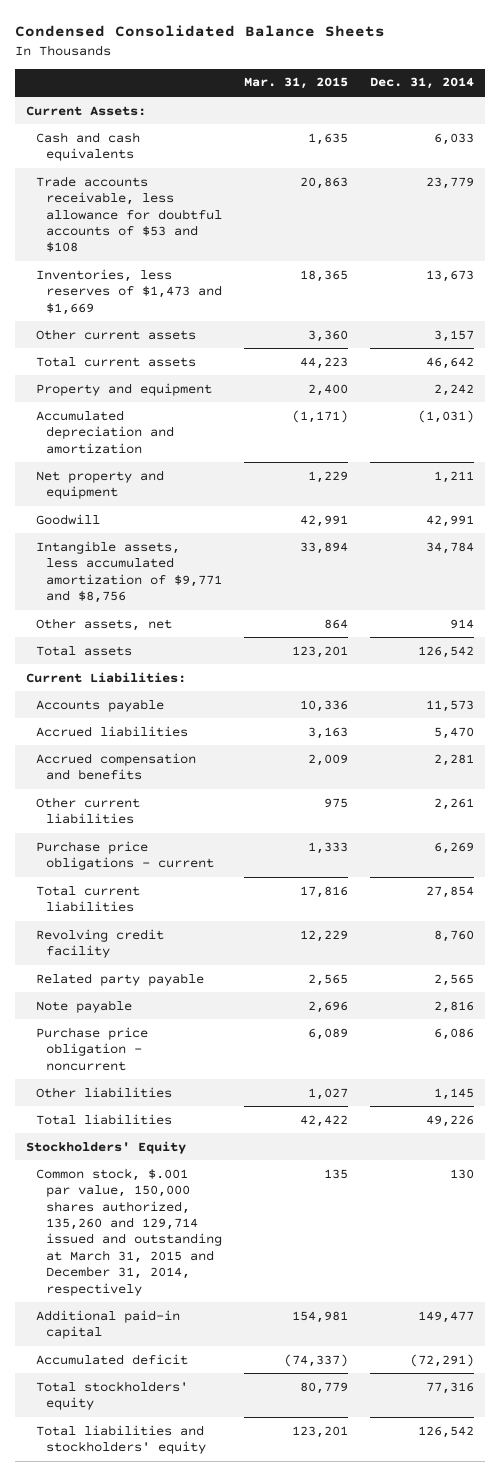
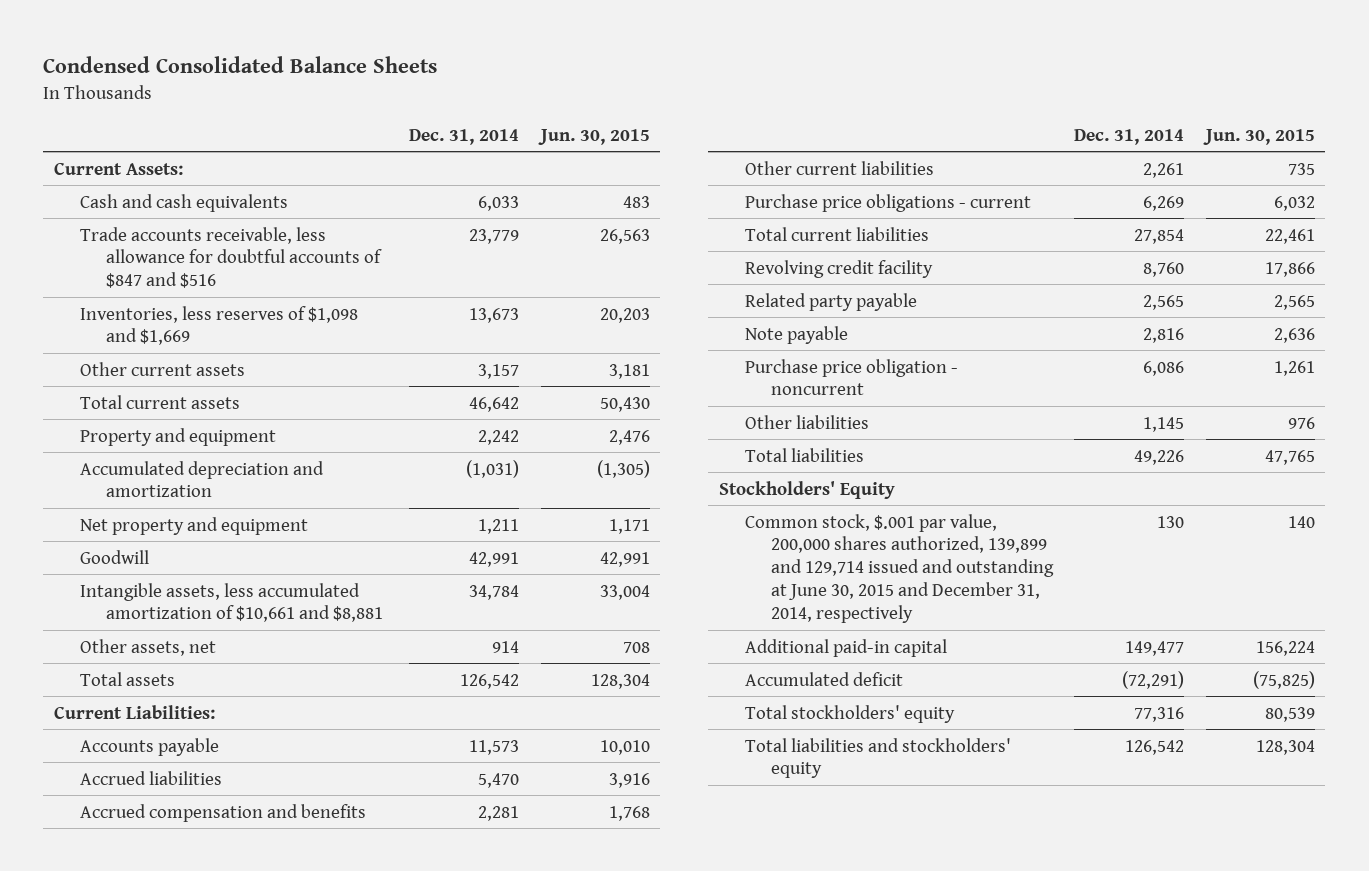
- | Mar. 31, 2015 | Dec. 31, 2014
+ | Dec. 31, 2014 | Jun. 30, 2015
- Trade accounts receivable, less allowance for doubtful accounts of $53 and $108 | 20,863 | 23,779
- Inventories, less reserves of $1,473 and $1,669 | 18,365 | 13,673
+ Trade accounts receivable, less allowance for doubtful accounts of $847 and $516 | 23,779 | 26,563
+ Inventories, less reserves of $1,098 and $1,669 | 13,673 | 20,203
- Intangible assets, less accumulated amortization of $9,771 and $8,756 | 33,894 | 34,784
+ Intangible assets, less accumulated amortization of $10,661 and $8,881 | 34,784 | 33,004
- Common stock, $.001 par value, 150,000 shares authorized, 135,260 and 129,714 issued and outstanding at March 31, 2015 and December 31, 2014, respectively | 135 | 130
+ Common stock, $.001 par value, 200,000 shares authorized, 139,899 and 129,714 issued and outstanding at June 30, 2015 and December 31, 2014, respectively | 130 | 140

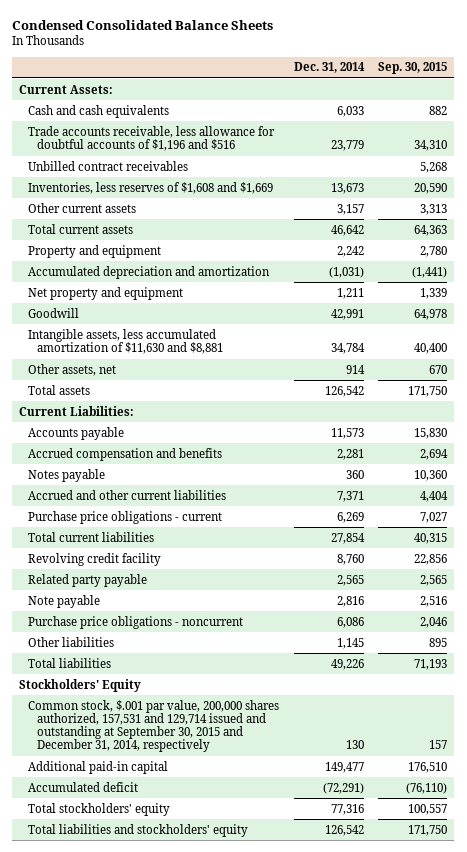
- | Dec. 31, 2014 | Jun. 30, 2015
+ | Dec. 31, 2014 | Sep. 30, 2015
- Trade accounts receivable, less allowance for doubtful accounts of $847 and $516 | 23,779 | 26,563
- Inventories, less reserves of $1,098 and $1,669 | 13,673 | 20,203
+ Trade accounts receivable, less allowance for doubtful accounts of $1,196 and $516 | 23,779 | 34,310
+ Unbilled contract receivables | | 5,268
+ Inventories, less reserves of $1,608 and $1,669 | 13,673 | 20,590
- Intangible assets, less accumulated amortization of $10,661 and $8,881 | 34,784 | 33,004
+ Intangible assets, less accumulated amortization of $11,630 and $8,881 | 34,784 | 40,400
- Accrued liabilities | 5,470 | 3,916
- Other current liabilities | 2,261 | 735
+ Notes payable | 360 | 10,360
+ Accrued and other current liabilities | 7,371 | 4,404
- Purchase price obligation - noncurrent | 6,086 | 1,261
+ Purchase price obligations - noncurrent | 6,086 | 2,046
- Common stock, $.001 par value, 200,000 shares authorized, 139,899 and 129,714 issued and outstanding at June 30, 2015 and December 31, 2014, respectively | 130 | 140
+ Common stock, $.001 par value, 200,000 shares authorized, 157,531 and 129,714 issued and outstanding at September 30, 2015 and December 31, 2014, respectively | 130 | 157

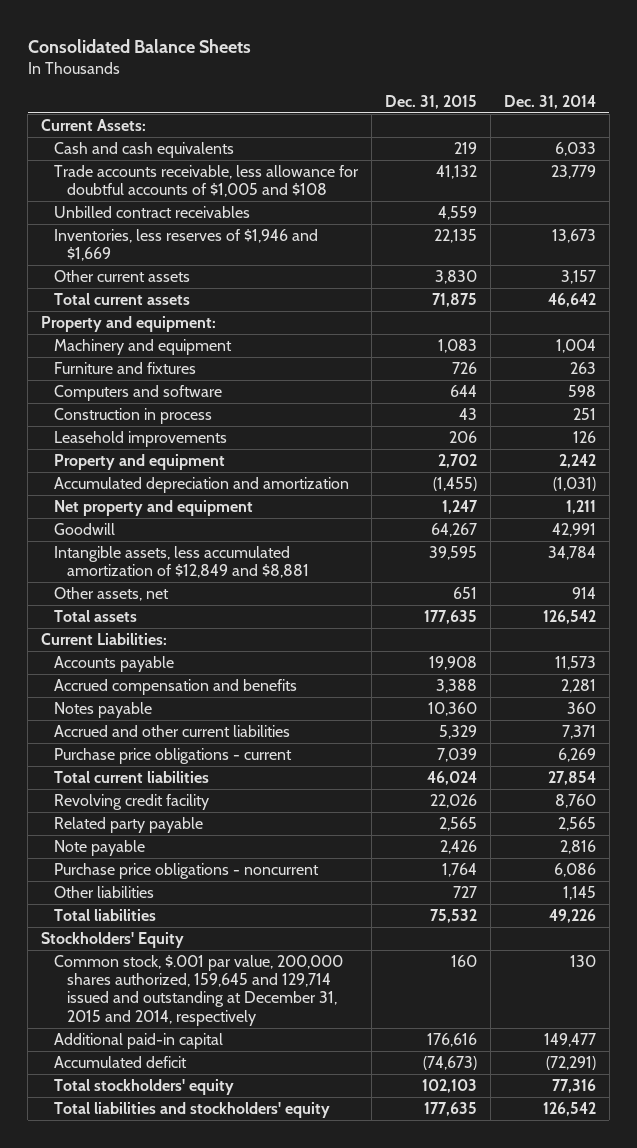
- Condensed Consolidated Balance Sheets
+ Consolidated Balance Sheets
- | Dec. 31, 2014 | Sep. 30, 2015
+ | Dec. 31, 2015 | Dec. 31, 2014
- Trade accounts receivable, less allowance for doubtful accounts of $1,196 and $516 | 23,779 | 34,310
+ Trade accounts receivable, less allowance for doubtful accounts of $1,005 and $108 | 41,132 | 23,779
- Inventories, less reserves of $1,608 and $1,669 | 13,673 | 20,590
+ Inventories, less reserves of $1,946 and $1,669 | 22,135 | 13,673
+ Property and equipment:
+ Machinery and equipment | 1,083 | 1,004
+ Furniture and fixtures | 726 | 263
+ Computers and software | 644 | 598
+ Construction in process | 43 | 251
+ Leasehold improvements | 206 | 126
- Intangible assets, less accumulated amortization of $11,630 and $8,881 | 34,784 | 40,400
+ Intangible assets, less accumulated amortization of $12,849 and $8,881 | 39,595 | 34,784
- Common stock, $.001 par value, 200,000 shares authorized, 157,531 and 129,714 issued and outstanding at September 30, 2015 and December 31, 2014, respectively | 130 | 157
+ Common stock, $.001 par value, 200,000 shares authorized, 159,645 and 129,714 issued and outstanding at December 31, 2015 and 2014, respectively | 160 | 130

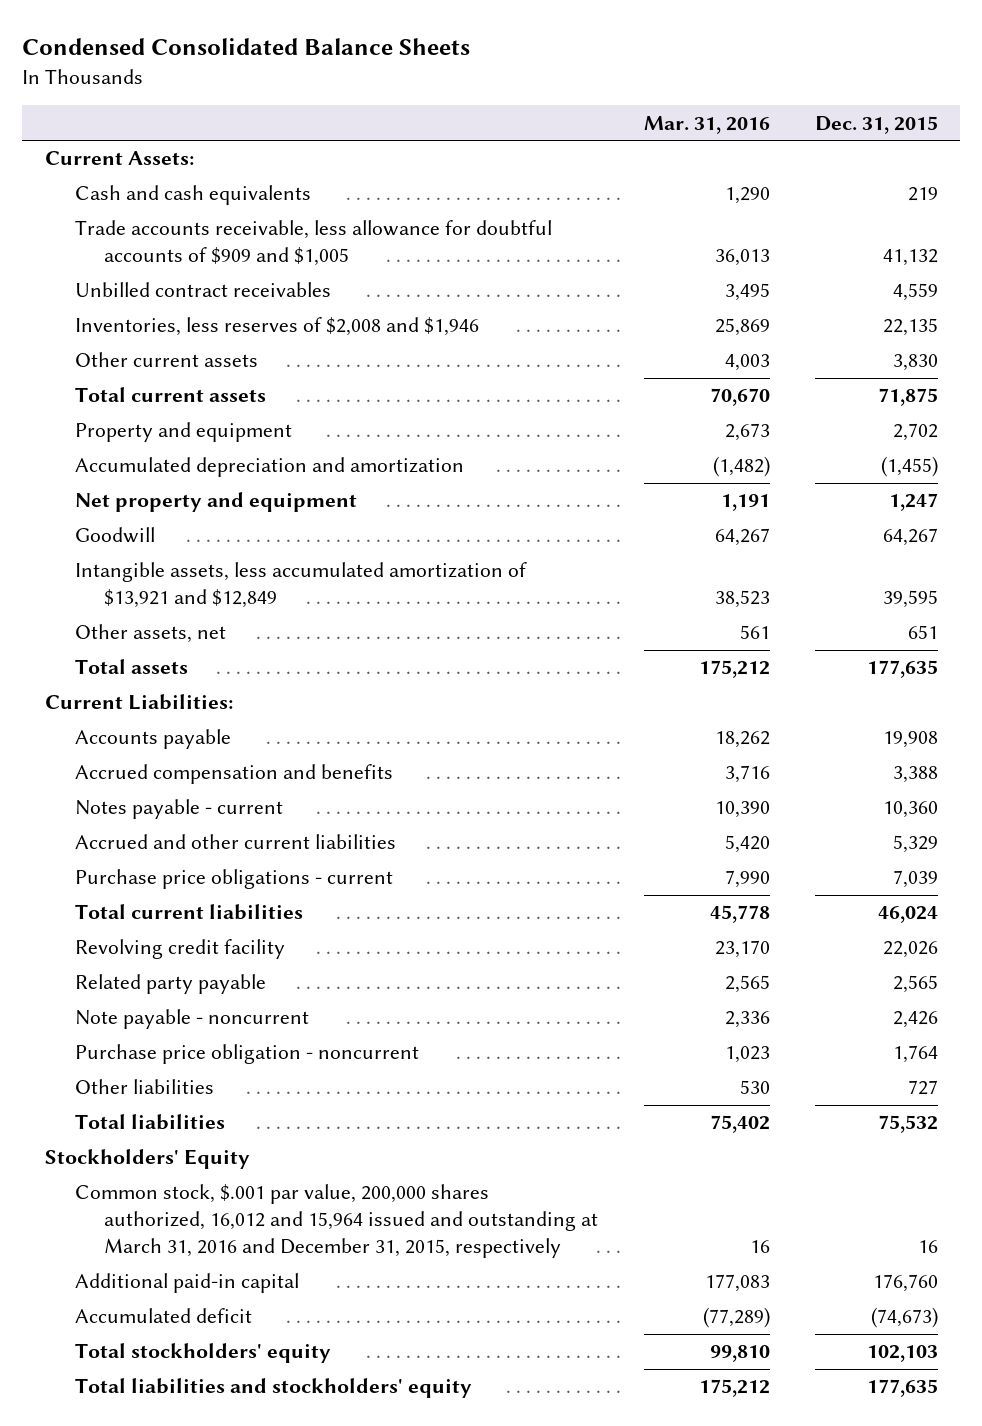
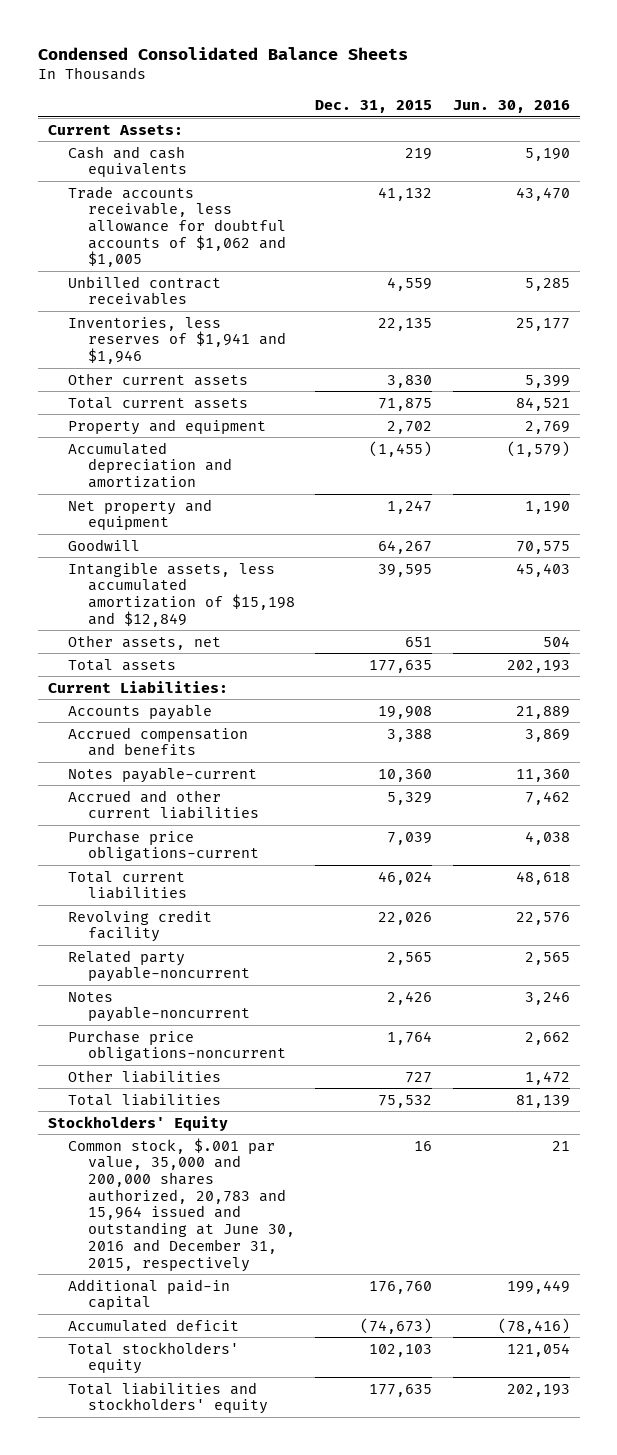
- | Mar. 31, 2016 | Dec. 31, 2015
+ | Dec. 31, 2015 | Jun. 30, 2016
- Trade accounts receivable, less allowance for doubtful accounts of $909 and $1,005 | 36,013 | 41,132
+ Trade accounts receivable, less allowance for doubtful accounts of $1,062 and $1,005 | 41,132 | 43,470
- Inventories, less reserves of $2,008 and $1,946 | 25,869 | 22,135
+ Inventories, less reserves of $1,941 and $1,946 | 22,135 | 25,177
- Intangible assets, less accumulated amortization of $13,921 and $12,849 | 38,523 | 39,595
+ Intangible assets, less accumulated amortization of $15,198 and $12,849 | 39,595 | 45,403
- Notes payable - current | 10,390 | 10,360
+ Notes payable-current | 10,360 | 11,360
- Purchase price obligations - current | 7,990 | 7,039
+ Purchase price obligations-current | 7,039 | 4,038
- Related party payable | 2,565 | 2,565
- Note payable - noncurrent | 2,336 | 2,426
- Purchase price obligation - noncurrent | 1,023 | 1,764
+ Related party payable-noncurrent | 2,565 | 2,565
+ Notes payable-noncurrent | 2,426 | 3,246
+ Purchase price obligations-noncurrent | 1,764 | 2,662
- Common stock, $.001 par value, 200,000 shares authorized, 16,012 and 15,964 issued and outstanding at March 31, 2016 and December 31, 2015, respectively | 16 | 16
+ Common stock, $.001 par value, 35,000 and 200,000 shares authorized, 20,783 and 15,964 issued and outstanding at June 30, 2016 and December 31, 2015, respectively | 16 | 21

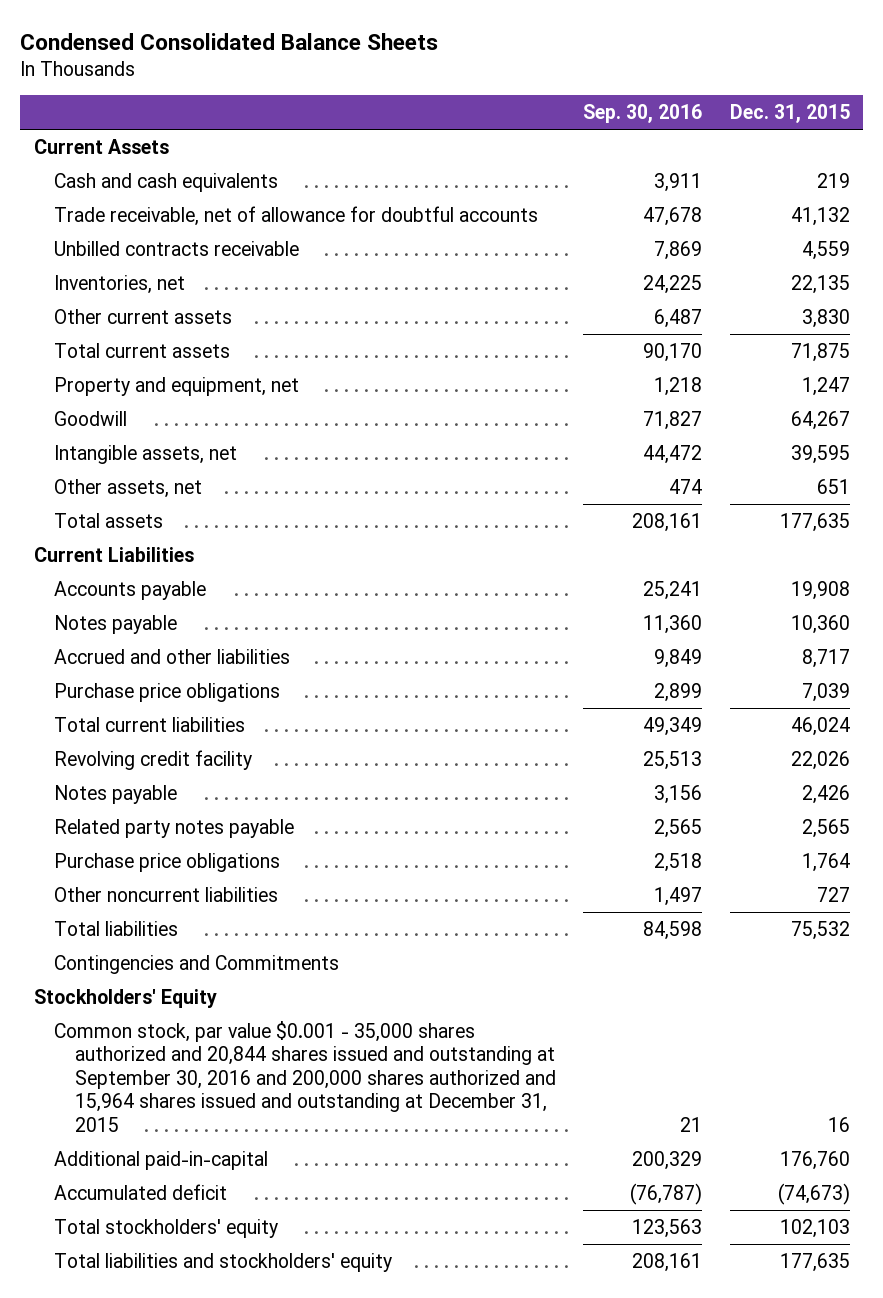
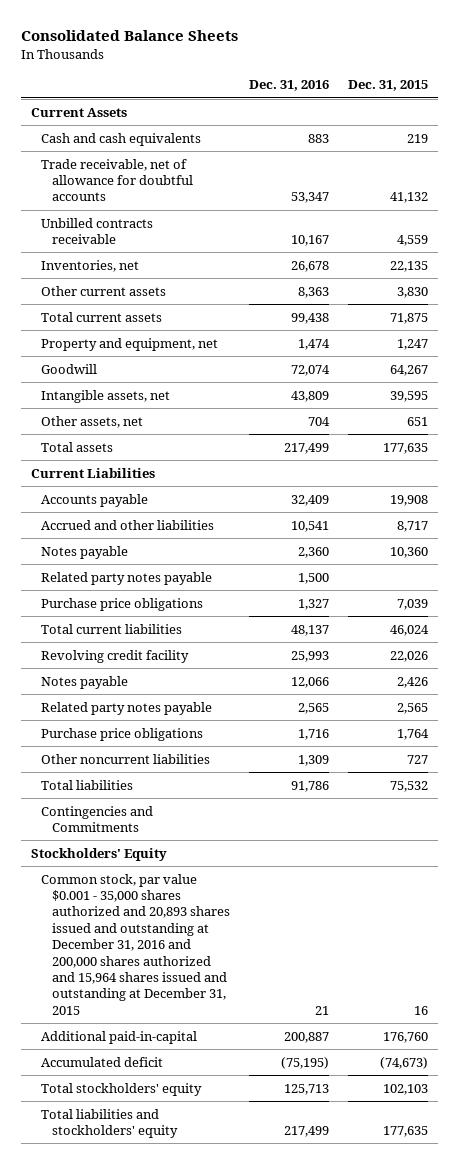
- Condensed Consolidated Balance Sheets
+ Consolidated Balance Sheets
- | Sep. 30, 2016 | Dec. 31, 2015
+ | Dec. 31, 2016 | Dec. 31, 2015
moved down: Notes payable | 2,360 | 10,360
+ Related party notes payable | 1,500 |
- Common stock, par value $0.001 - 35,000 shares authorized and 20,844 shares issued and outstanding at September 30, 2016 and 200,000 shares authorized and 15,964 shares issued and outstanding at December 31, 2015 | 21 | 16
+ Common stock, par value $0.001 - 35,000 shares authorized and 20,893 shares issued and outstanding at December 31, 2016 and 200,000 shares authorized and 15,964 shares issued and outstanding at December 31, 2015 | 21 | 16

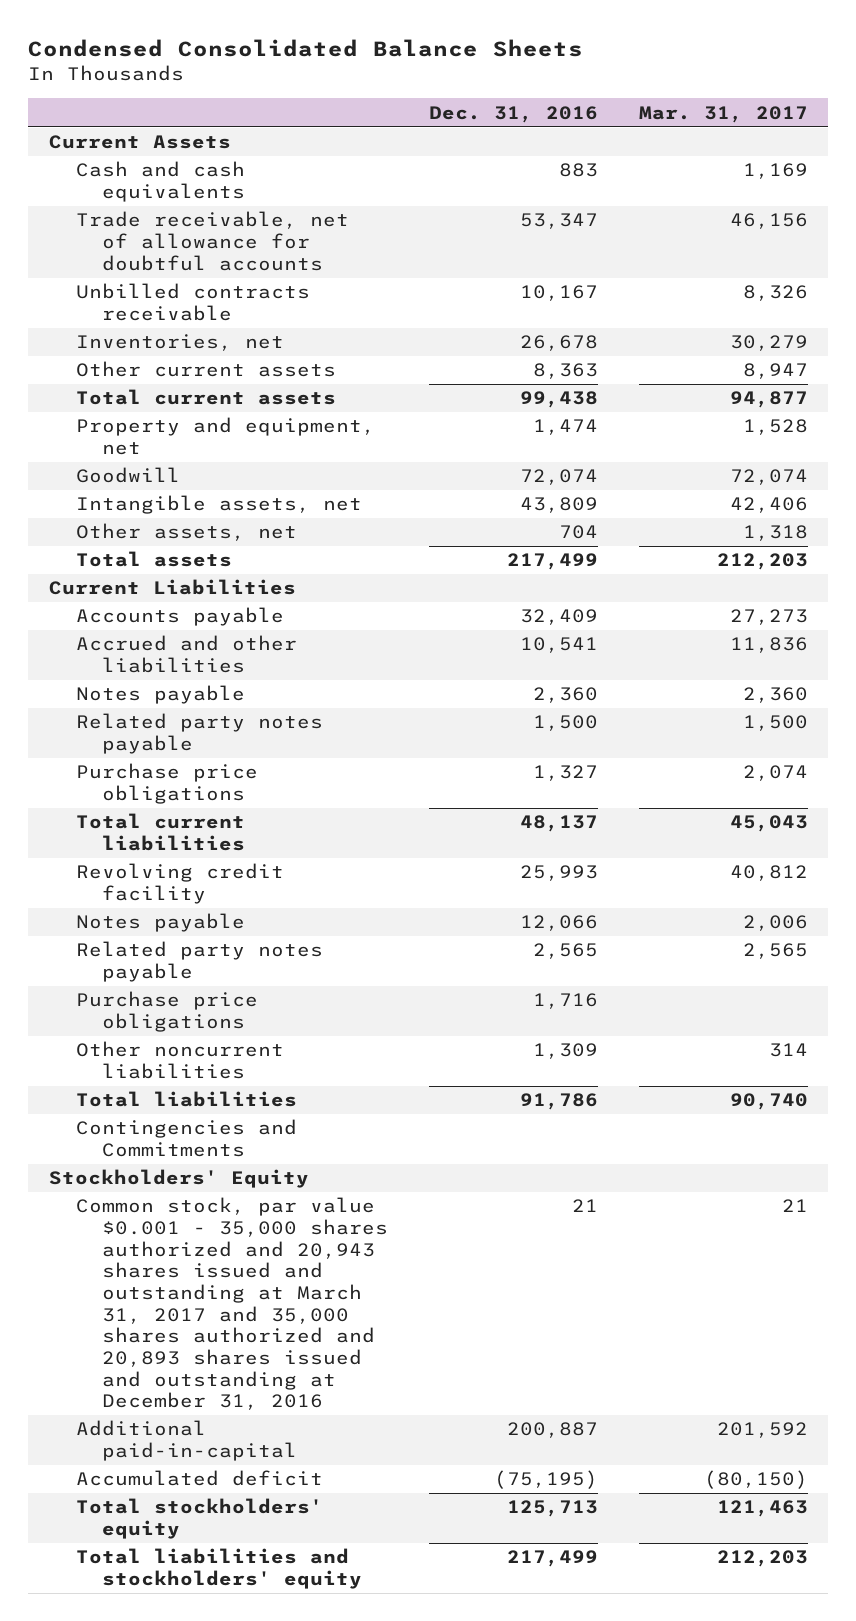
- Consolidated Balance Sheets
+ Condensed Consolidated Balance Sheets
- | Dec. 31, 2016 | Dec. 31, 2015
+ | Dec. 31, 2016 | Mar. 31, 2017
- Common stock, par value $0.001 - 35,000 shares authorized and 20,893 shares issued and outstanding at December 31, 2016 and 200,000 shares authorized and 15,964 shares issued and outstanding at December 31, 2015 | 21 | 16
+ Common stock, par value $0.001 - 35,000 shares authorized and 20,943 shares issued and outstanding at March 31, 2017 and 35,000 shares authorized and 20,893 shares issued and outstanding at December 31, 2016 | 21 | 21

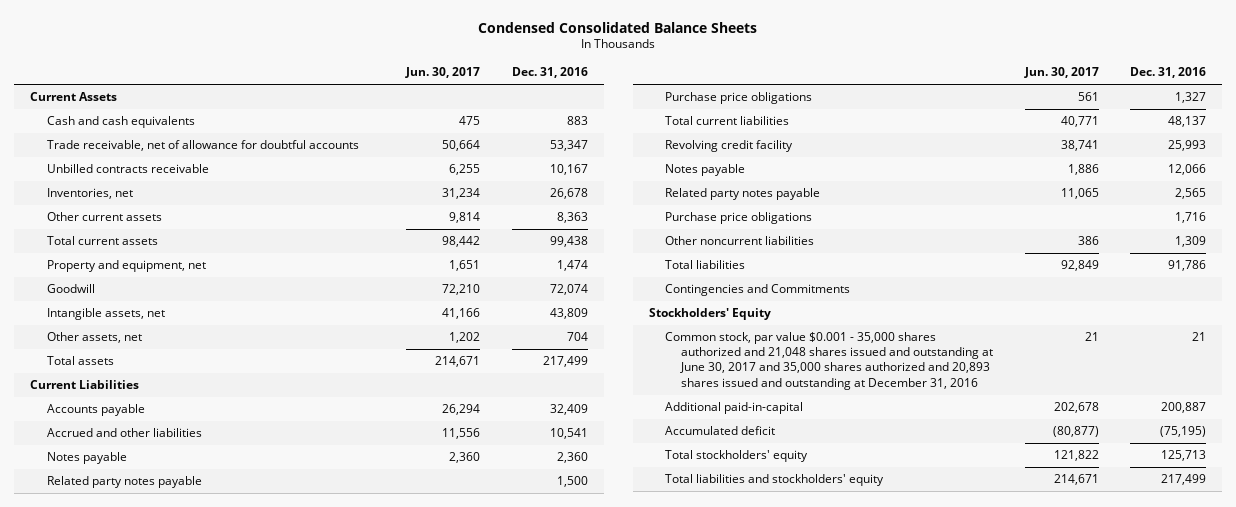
- | Dec. 31, 2016 | Mar. 31, 2017
+ | Jun. 30, 2017 | Dec. 31, 2016
- Common stock, par value $0.001 - 35,000 shares authorized and 20,943 shares issued and outstanding at March 31, 2017 and 35,000 shares authorized and 20,893 shares issued and outstanding at December 31, 2016 | 21 | 21
+ Common stock, par value $0.001 - 35,000 shares authorized and 21,048 shares issued and outstanding at June 30, 2017 and 35,000 shares authorized and 20,893 shares issued and outstanding at December 31, 2016 | 21 | 21

